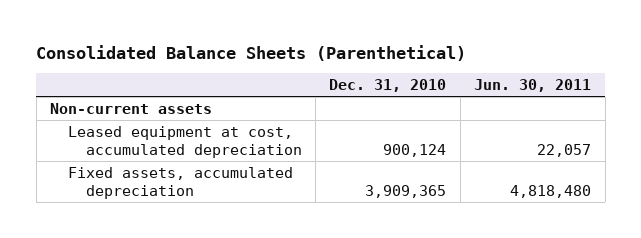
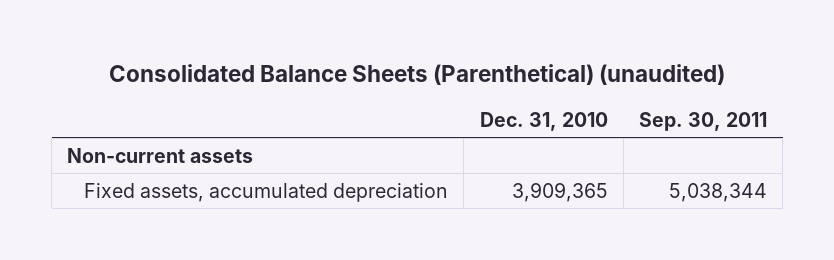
- Consolidated Balance Sheets (Parenthetical)
+ Consolidated Balance Sheets (Parenthetical) (unaudited)
- | Dec. 31, 2010 | Jun. 30, 2011
+ | Dec. 31, 2010 | Sep. 30, 2011
- Leased equipment at cost, accumulated depreciation | 900,124 | 22,057

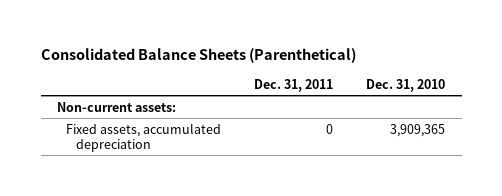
- Consolidated Balance Sheets (Parenthetical) (unaudited)
+ Consolidated Balance Sheets (Parenthetical)
- | Dec. 31, 2010 | Sep. 30, 2011
+ | Dec. 31, 2011 | Dec. 31, 2010
- Non-current assets
+ Non-current assets:

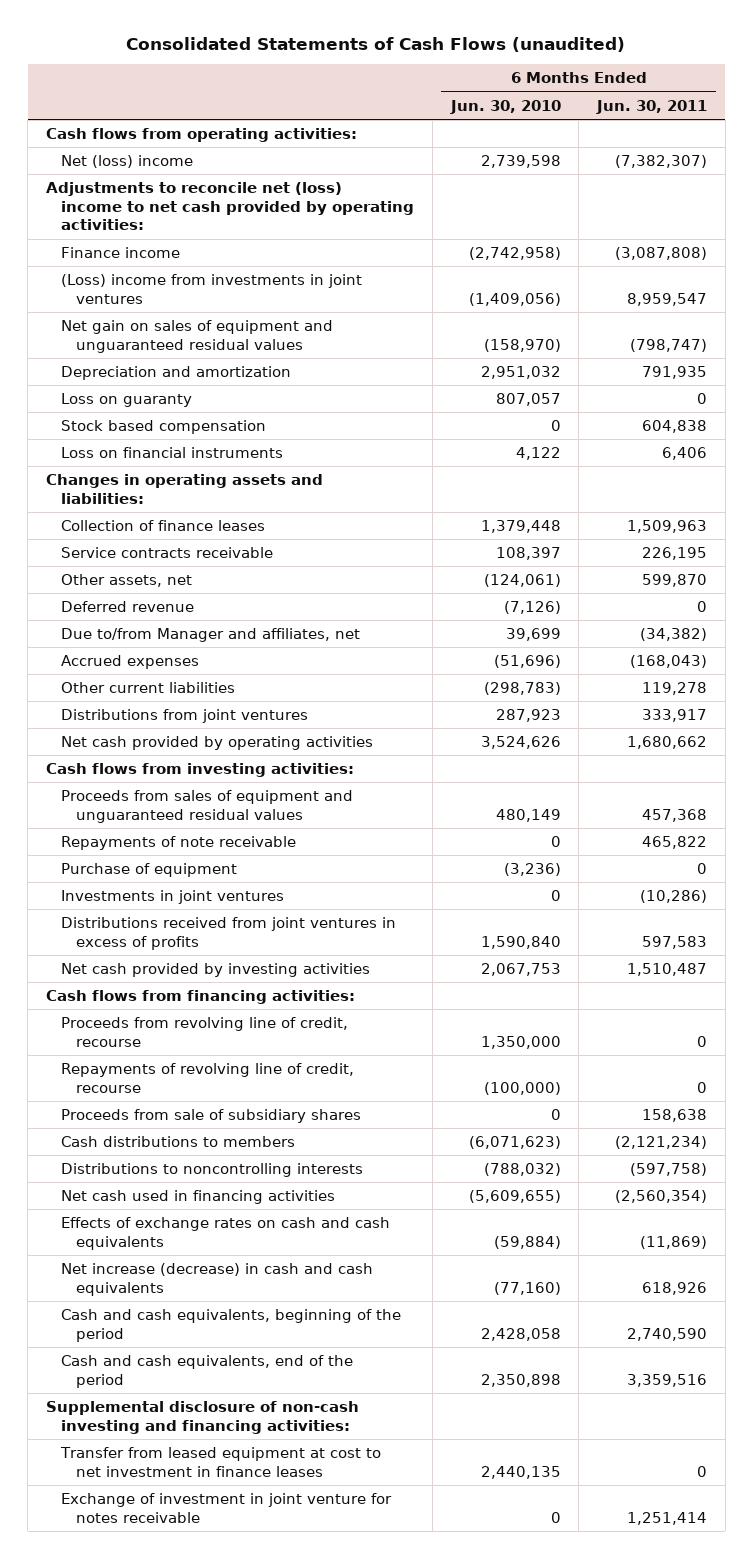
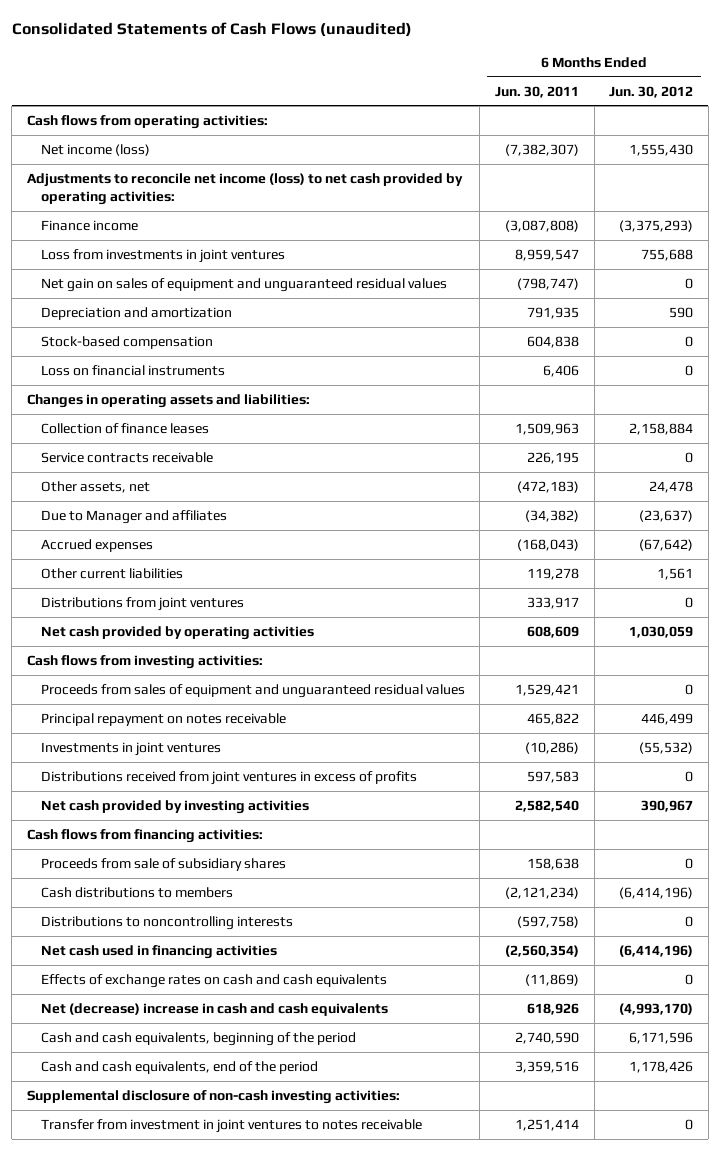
- | 6 Months Ended Jun. 30, 2010 | 6 Months Ended Jun. 30, 2011
+ | 6 Months Ended Jun. 30, 2011 | 6 Months Ended Jun. 30, 2012
- Net (loss) income | 2,739,598 | (7,382,307)
- Adjustments to reconcile net (loss) income to net cash provided by operating activities:
+ Net income (loss) | (7,382,307) | 1,555,430
+ Adjustments to reconcile net income (loss) to net cash provided by operating activities:
- (Loss) income from investments in joint ventures | (1,409,056) | 8,959,547
+ Loss from investments in joint ventures | 8,959,547 | 755,688
- Loss on guaranty | 807,057 | 0
- Stock based compensation | 0 | 604,838
+ Stock-based compensation | 604,838 | 0
- Other assets, net | (124,061) | 599,870
- Deferred revenue | (7,126) | 0
- Due to/from Manager and affiliates, net | 39,699 | (34,382)
+ Other assets, net | (472,183) | 24,478
+ Due to Manager and affiliates | (34,382) | (23,637)
- Net cash provided by operating activities | 3,524,626 | 1,680,662
+ Net cash provided by operating activities | 608,609 | 1,030,059
- Proceeds from sales of equipment and unguaranteed residual values | 480,149 | 457,368
- Repayments of note receivable | 0 | 465,822
- Purchase of equipment | (3,236) | 0
+ Proceeds from sales of equipment and unguaranteed residual values | 1,529,421 | 0
+ Principal repayment on notes receivable | 465,822 | 446,499
- Net cash provided by investing activities | 2,067,753 | 1,510,487
+ Net cash provided by investing activities | 2,582,540 | 390,967
- Proceeds from revolving line of credit, recourse | 1,350,000 | 0
- Repayments of revolving line of credit, recourse | (100,000) | 0
- Net increase (decrease) in cash and cash equivalents | (77,160) | 618,926
+ Net (decrease) increase in cash and cash equivalents | 618,926 | (4,993,170)
- Supplemental disclosure of non-cash investing and financing activities:
- Transfer from leased equipment at cost to net investment in finance leases | 2,440,135 | 0
- Exchange of investment in joint venture for notes receivable | 0 | 1,251,414
+ Supplemental disclosure of non-cash investing activities:
+ Transfer from investment in joint ventures to notes receivable | 1,251,414 | 0

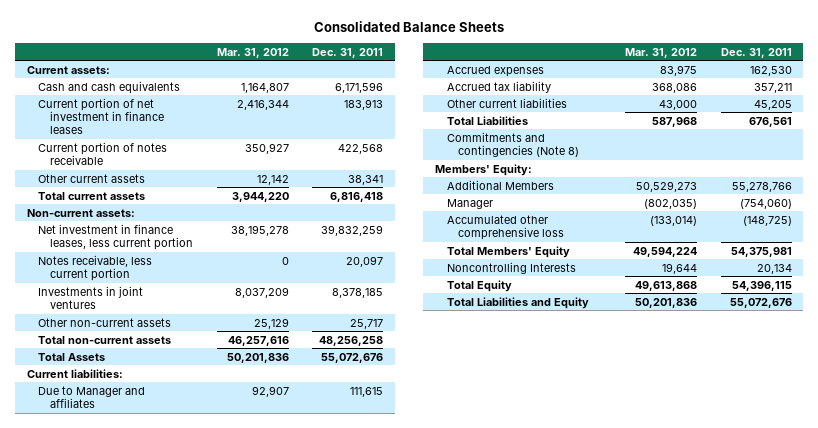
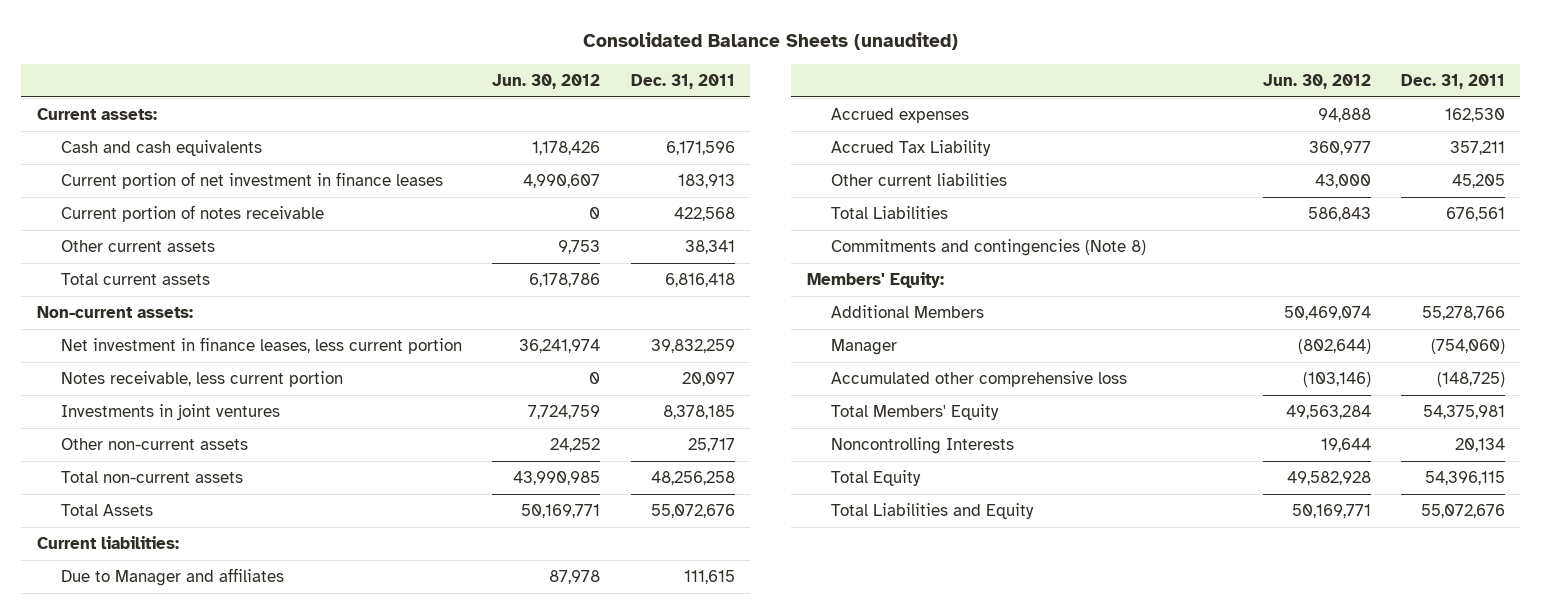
- Consolidated Balance Sheets
+ Consolidated Balance Sheets (unaudited)
- | Mar. 31, 2012 | Dec. 31, 2011
+ | Jun. 30, 2012 | Dec. 31, 2011
- Accrued tax liability | 368,086 | 357,211
+ Accrued Tax Liability | 360,977 | 357,211

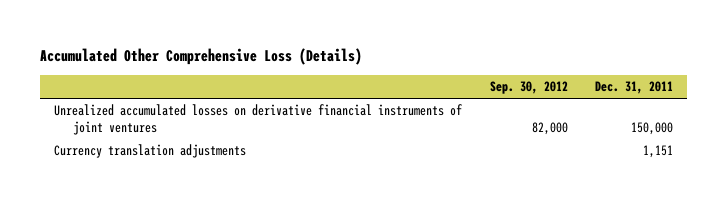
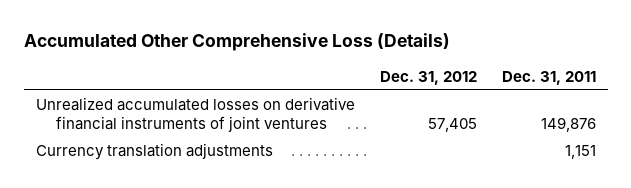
- | Sep. 30, 2012 | Dec. 31, 2011
+ | Dec. 31, 2012 | Dec. 31, 2011
- Unrealized accumulated losses on derivative financial instruments of joint ventures | 82,000 | 150,000
+ Unrealized accumulated losses on derivative financial instruments of joint ventures | 57,405 | 149,876

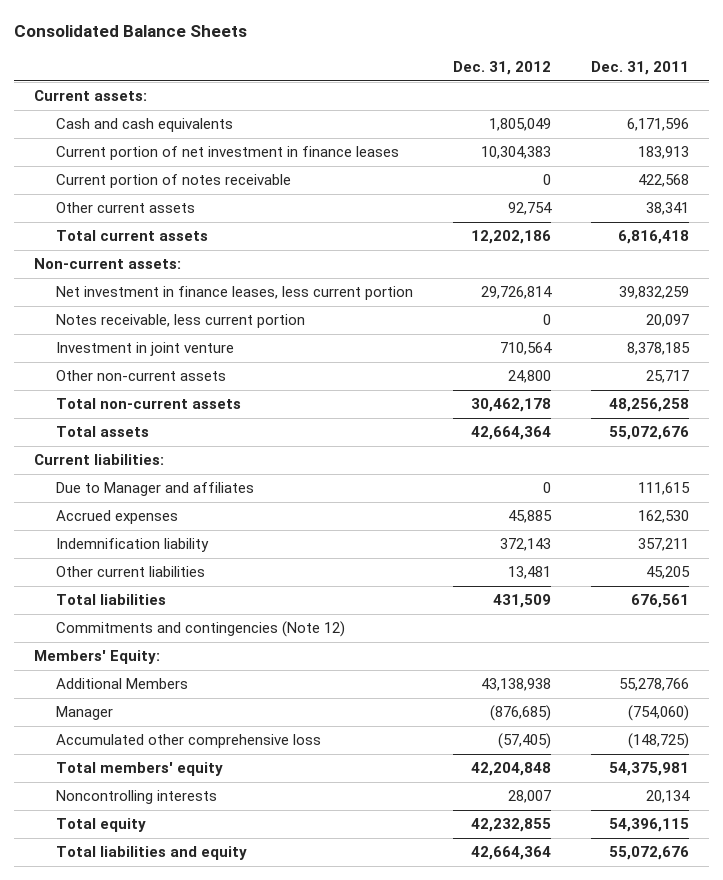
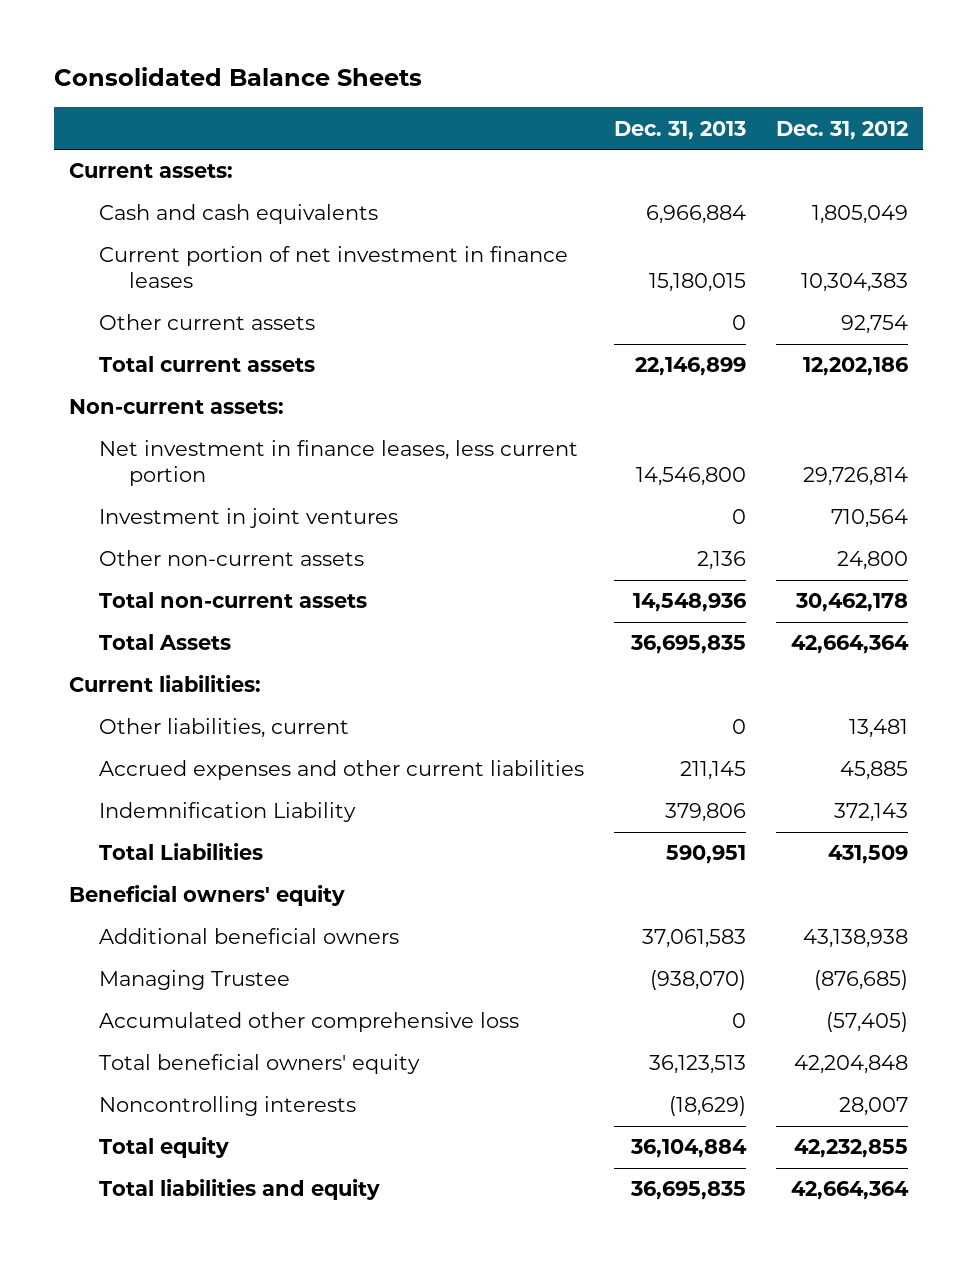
- | Dec. 31, 2012 | Dec. 31, 2011
+ | Dec. 31, 2013 | Dec. 31, 2012
- Current portion of notes receivable | 0 | 422,568
- Notes receivable, less current portion | 0 | 20,097
- Investment in joint venture | 710,564 | 8,378,185
+ Investment in joint ventures | 0 | 710,564
- Total assets | 42,664,364 | 55,072,676
+ Total Assets | 36,695,835 | 42,664,364
- Due to Manager and affiliates | 0 | 111,615
- Accrued expenses | 45,885 | 162,530
- Indemnification liability | 372,143 | 357,211
- Other current liabilities | 13,481 | 45,205
- Total liabilities | 431,509 | 676,561
- Commitments and contingencies (Note 12)
- Members' Equity:
- Additional Members | 43,138,938 | 55,278,766
- Manager | (876,685) | (754,060)
+ Other liabilities, current | 0 | 13,481
+ Accrued expenses and other current liabilities | 211,145 | 45,885
+ Indemnification Liability | 379,806 | 372,143
+ Total Liabilities | 590,951 | 431,509
+ Beneficial owners' equity
+ Additional beneficial owners | 37,061,583 | 43,138,938
+ Managing Trustee | (938,070) | (876,685)
- Total members' equity | 42,204,848 | 54,375,981
+ Total beneficial owners' equity | 36,123,513 | 42,204,848

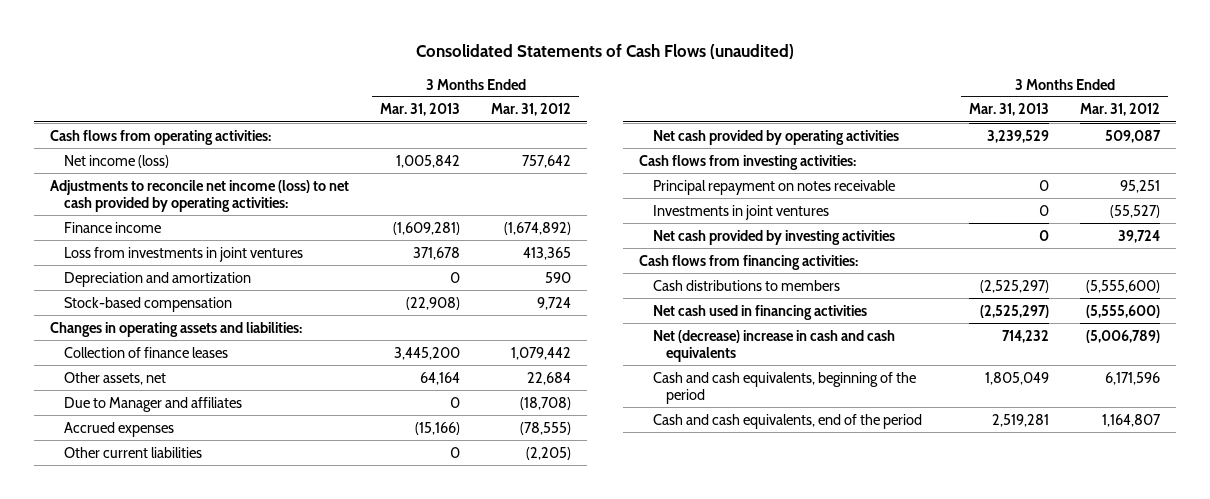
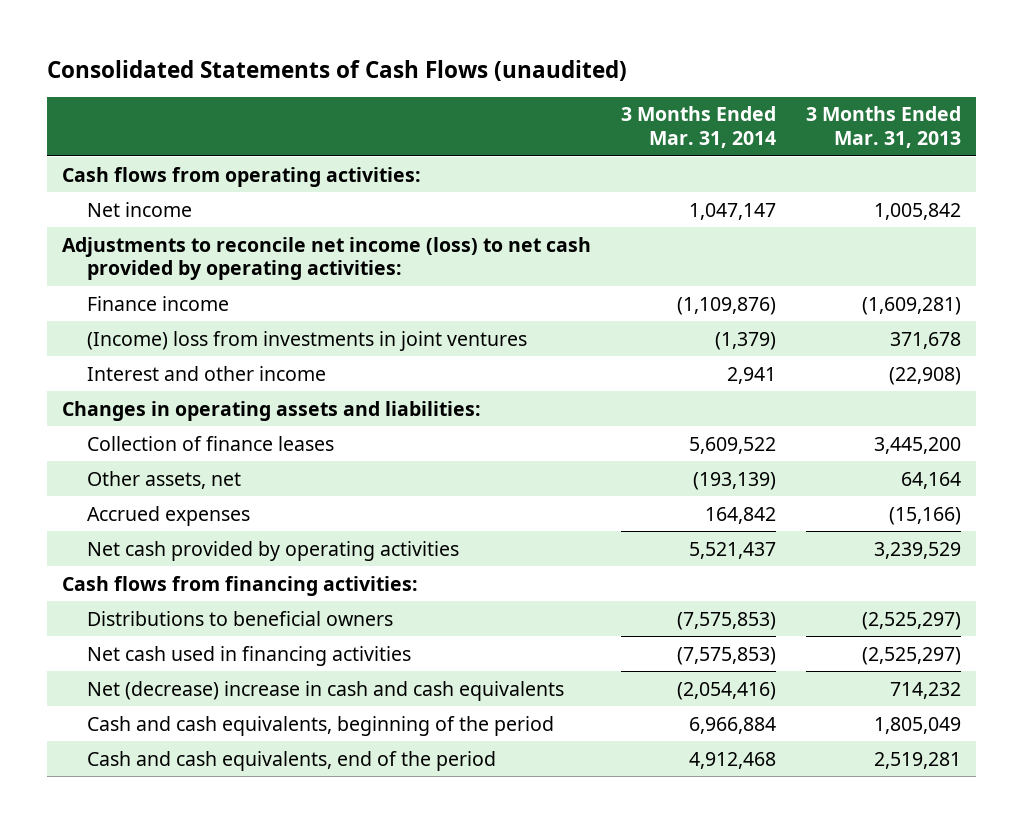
- | 3 Months Ended Mar. 31, 2013 | 3 Months Ended Mar. 31, 2012
+ | 3 Months Ended Mar. 31, 2014 | 3 Months Ended Mar. 31, 2013
- Net income (loss) | 1,005,842 | 757,642
+ Net income | 1,047,147 | 1,005,842
- Loss from investments in joint ventures | 371,678 | 413,365
- Depreciation and amortization | 0 | 590
- Stock-based compensation | (22,908) | 9,724
+ (Income) loss from investments in joint ventures | (1,379) | 371,678
+ Interest and other income | 2,941 | (22,908)
- Due to Manager and affiliates | 0 | (18,708)
- Other current liabilities | 0 | (2,205)
- Cash flows from investing activities:
- Principal repayment on notes receivable | 0 | 95,251
- Investments in joint ventures | 0 | (55,527)
- Net cash provided by investing activities | 0 | 39,724
- Cash distributions to members | (2,525,297) | (5,555,600)
+ Distributions to beneficial owners | (7,575,853) | (2,525,297)

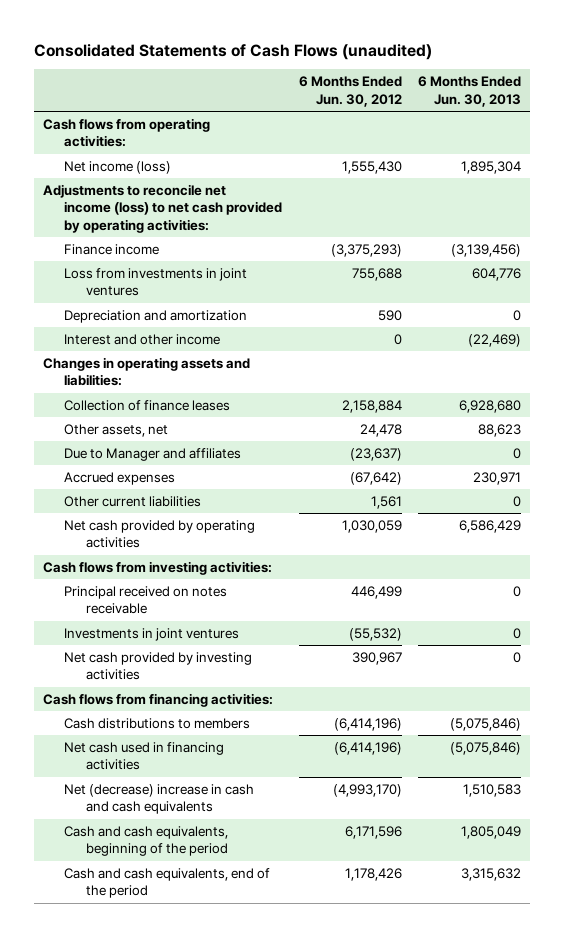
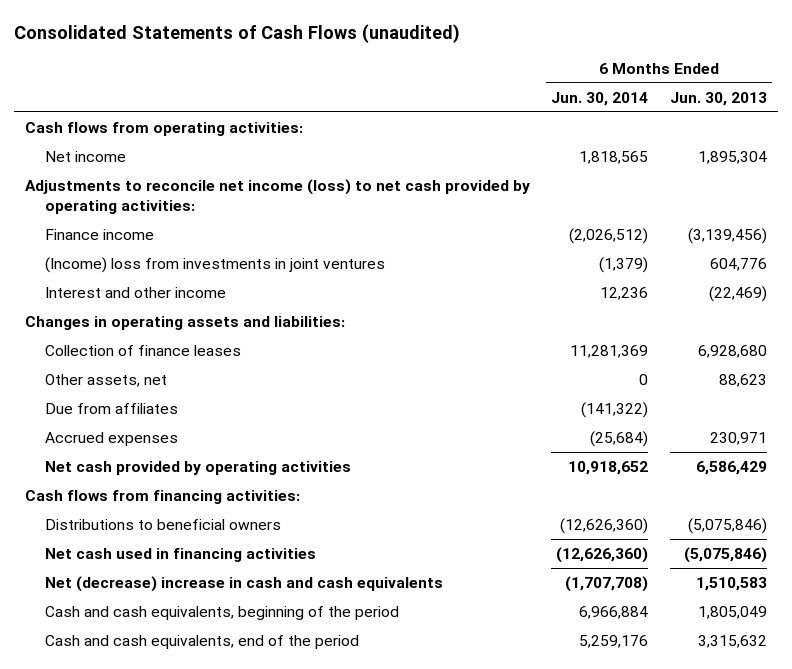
- | 6 Months Ended Jun. 30, 2012 | 6 Months Ended Jun. 30, 2013
+ | 6 Months Ended Jun. 30, 2014 | 6 Months Ended Jun. 30, 2013
- Net income (loss) | 1,555,430 | 1,895,304
+ Net income | 1,818,565 | 1,895,304
- Loss from investments in joint ventures | 755,688 | 604,776
- Depreciation and amortization | 590 | 0
+ (Income) loss from investments in joint ventures | (1,379) | 604,776
- Due to Manager and affiliates | (23,637) | 0
+ Due from affiliates | (141,322) |
- Other current liabilities | 1,561 | 0
- Cash flows from investing activities:
- Principal received on notes receivable | 446,499 | 0
- Investments in joint ventures | (55,532) | 0
- Net cash provided by investing activities | 390,967 | 0
- Cash distributions to members | (6,414,196) | (5,075,846)
+ Distributions to beneficial owners | (12,626,360) | (5,075,846)

